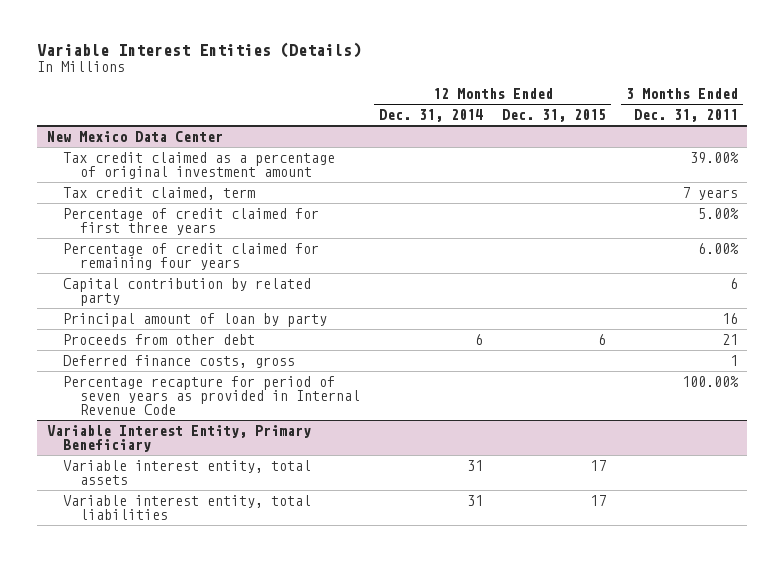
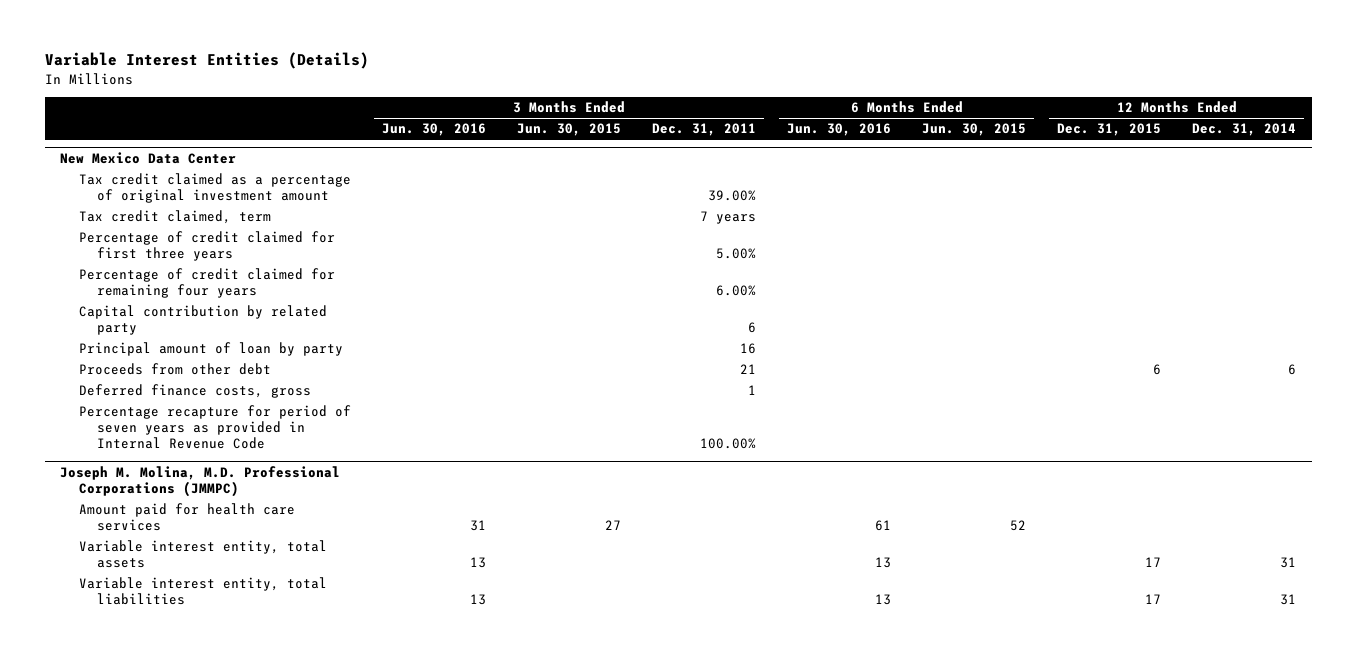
- | 12 Months Ended Dec. 31, 2014 | 12 Months Ended Dec. 31, 2015 | 3 Months Ended Dec. 31, 2011
+ | 3 Months Ended Jun. 30, 2016 | 3 Months Ended Jun. 30, 2015 | 3 Months Ended Dec. 31, 2011 | 6 Months Ended Jun. 30, 2016 | 6 Months Ended Jun. 30, 2015 | 12 Months Ended Dec. 31, 2015 | 12 Months Ended Dec. 31, 2014
- Variable Interest Entity, Primary Beneficiary
+ Joseph M. Molina, M.D. Professional Corporations (JMMPC)
+ Amount paid for health care services | 31 | 27 | | 61 | 52 | |

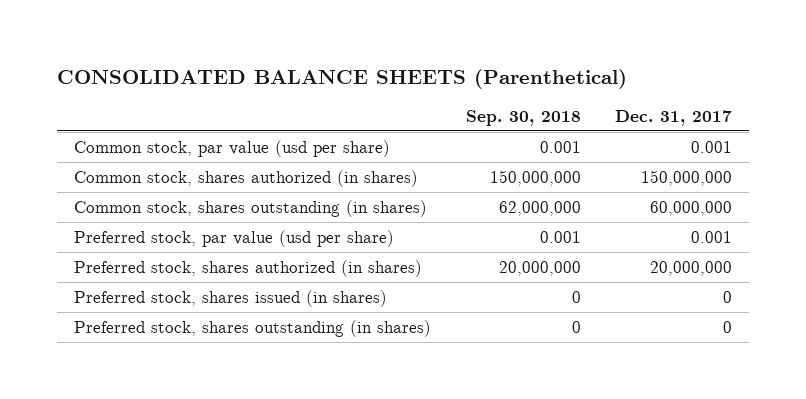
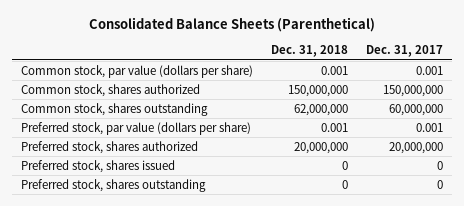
- CONSOLIDATED BALANCE SHEETS (Parenthetical)
+ Consolidated Balance Sheets (Parenthetical)
- | Sep. 30, 2018 | Dec. 31, 2017
+ | Dec. 31, 2018 | Dec. 31, 2017
- Common stock, par value (usd per share) | 0.001 | 0.001
- Common stock, shares authorized (in shares) | 150,000,000 | 150,000,000
- Common stock, shares outstanding (in shares) | 62,000,000 | 60,000,000
- Preferred stock, par value (usd per share) | 0.001 | 0.001
- Preferred stock, shares authorized (in shares) | 20,000,000 | 20,000,000
- Preferred stock, shares issued (in shares) | 0 | 0
- Preferred stock, shares outstanding (in shares) | 0 | 0
+ Common stock, par value (dollars per share) | 0.001 | 0.001
+ Common stock, shares authorized | 150,000,000 | 150,000,000
+ Common stock, shares outstanding | 62,000,000 | 60,000,000
+ Preferred stock, par value (dollars per share) | 0.001 | 0.001
+ Preferred stock, shares authorized | 20,000,000 | 20,000,000
+ Preferred stock, shares issued | 0 | 0
+ Preferred stock, shares outstanding | 0 | 0

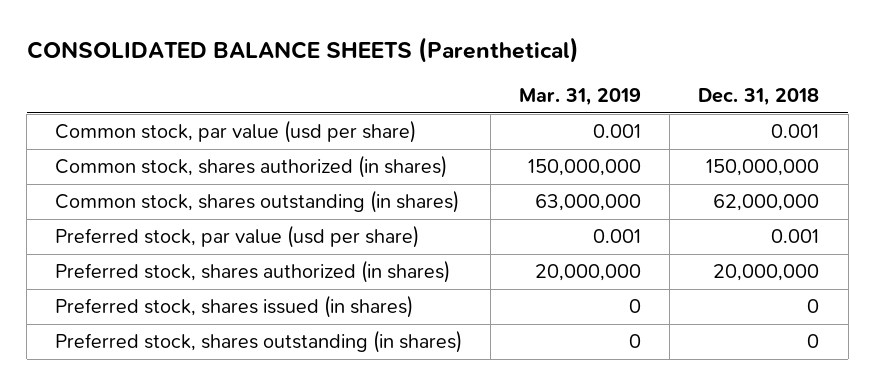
- Consolidated Balance Sheets (Parenthetical)
+ CONSOLIDATED BALANCE SHEETS (Parenthetical)
- | Dec. 31, 2018 | Dec. 31, 2017
+ | Mar. 31, 2019 | Dec. 31, 2018
- Common stock, par value (dollars per share) | 0.001 | 0.001
- Common stock, shares authorized | 150,000,000 | 150,000,000
- Common stock, shares outstanding | 62,000,000 | 60,000,000
- Preferred stock, par value (dollars per share) | 0.001 | 0.001
- Preferred stock, shares authorized | 20,000,000 | 20,000,000
- Preferred stock, shares issued | 0 | 0
- Preferred stock, shares outstanding | 0 | 0
+ Common stock, par value (usd per share) | 0.001 | 0.001
+ Common stock, shares authorized (in shares) | 150,000,000 | 150,000,000
+ Common stock, shares outstanding (in shares) | 63,000,000 | 62,000,000
+ Preferred stock, par value (usd per share) | 0.001 | 0.001
+ Preferred stock, shares authorized (in shares) | 20,000,000 | 20,000,000
+ Preferred stock, shares issued (in shares) | 0 | 0
+ Preferred stock, shares outstanding (in shares) | 0 | 0

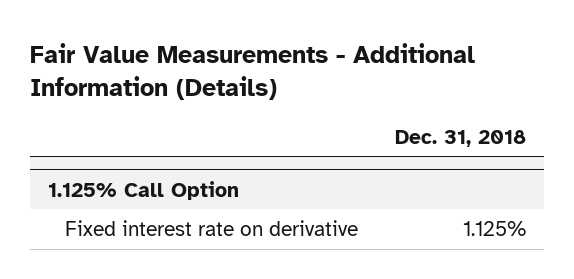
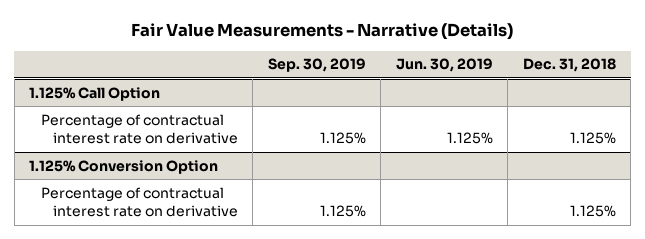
- Fair Value Measurements - Additional Information (Details)
+ Fair Value Measurements - Narrative (Details)
- | Dec. 31, 2018
+ | Sep. 30, 2019 | Jun. 30, 2019 | Dec. 31, 2018
@ 1.125% Call Option
- Fixed interest rate on derivative | 1.125%
+ Percentage of contractual interest rate on derivative | 1.125% | 1.125% | 1.125%
+ 1.125% Conversion Option
+ Percentage of contractual interest rate on derivative | 1.125% | | 1.125%

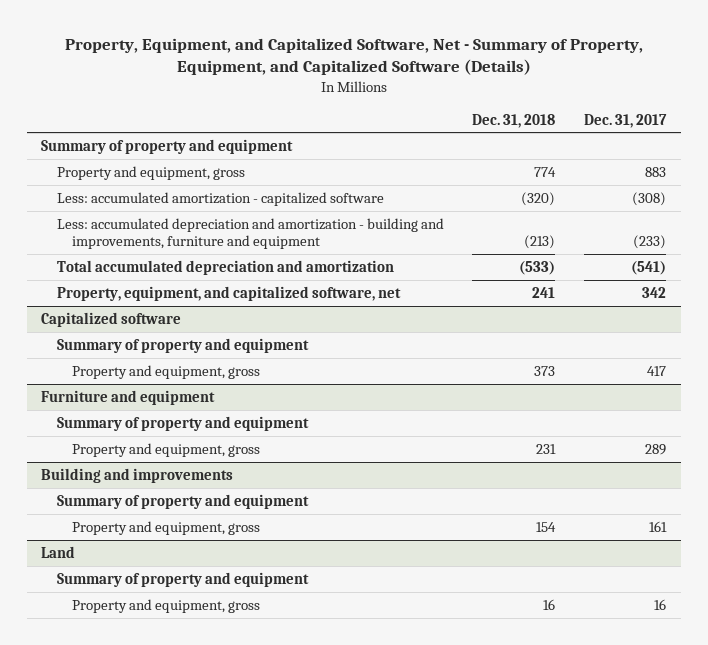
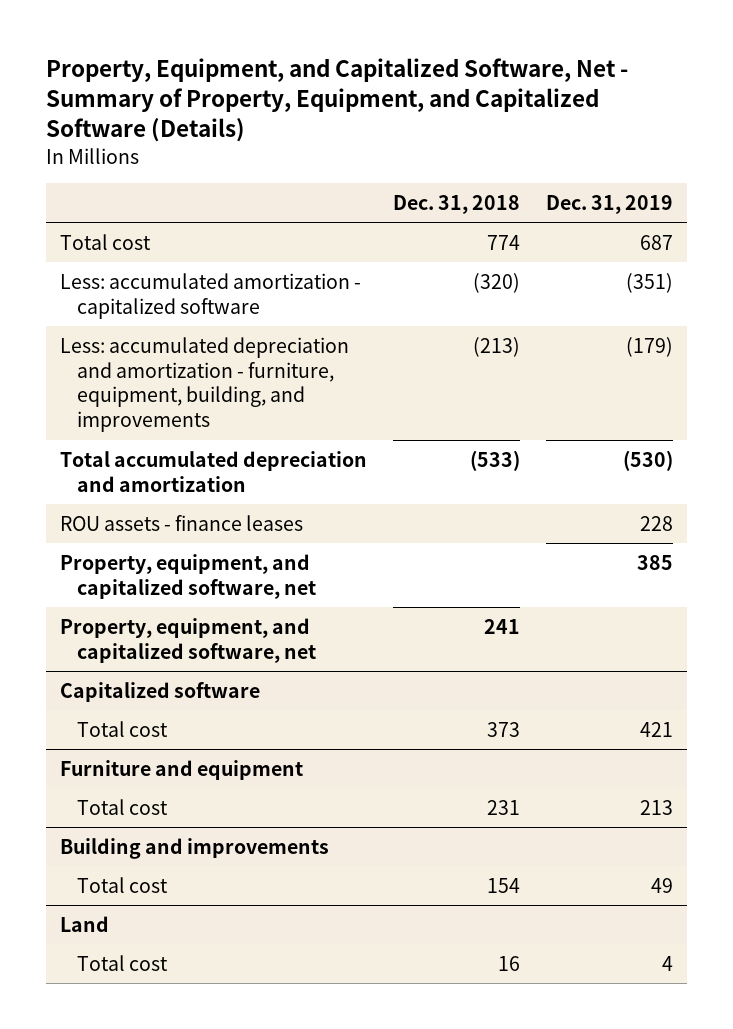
- | Dec. 31, 2018 | Dec. 31, 2017
+ | Dec. 31, 2018 | Dec. 31, 2019
- Summary of property and equipment
- Property and equipment, gross | 774 | 883
+ Total cost | 774 | 687
- Less: accumulated depreciation and amortization - building and improvements, furniture and equipment | (213) | (233)
+ Less: accumulated depreciation and amortization - furniture, equipment, building, and improvements | (213) | (179)
+ ROU assets - finance leases | | 228
+ Property, equipment, and capitalized software, net | | 385
@ Capitalized software
- Summary of property and equipment
- Property and equipment, gross | 373 | 417
+ Total cost | 373 | 421
@ Furniture and equipment
- Summary of property and equipment
- Property and equipment, gross | 231 | 289
+ Total cost | 231 | 213
@ Building and improvements
- Summary of property and equipment
- Property and equipment, gross | 154 | 161
+ Total cost | 154 | 49
@ Land
- Summary of property and equipment
- Property and equipment, gross | 16 | 16
+ Total cost | 16 | 4

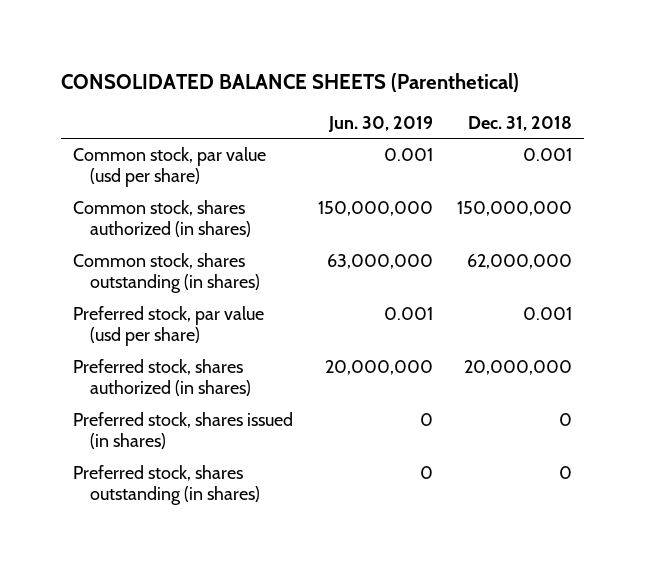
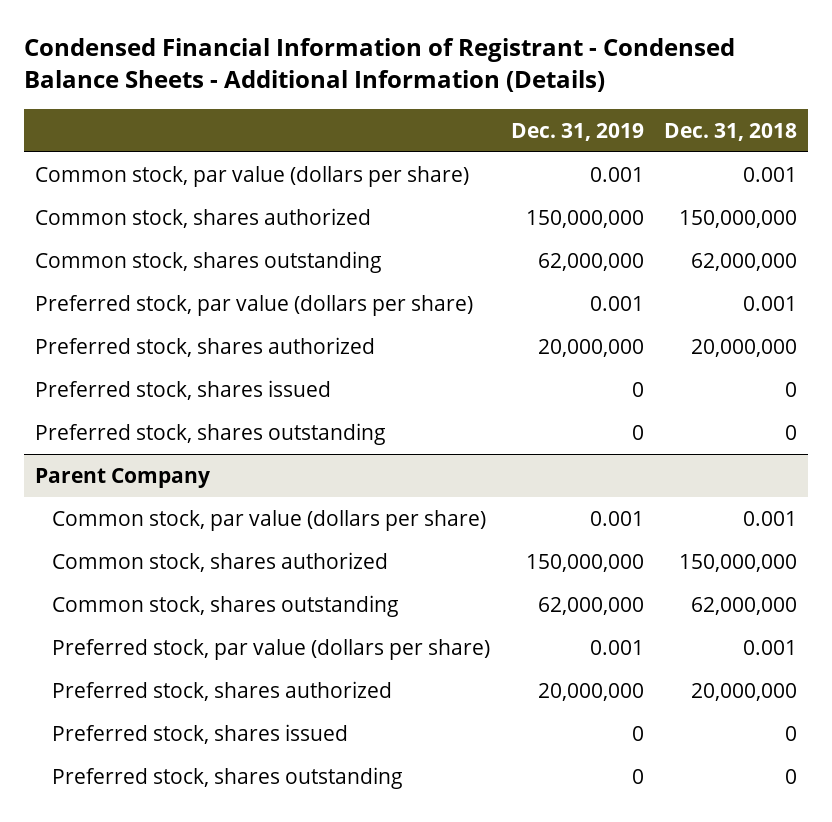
- CONSOLIDATED BALANCE SHEETS (Parenthetical)
+ Condensed Financial Information of Registrant - Condensed Balance Sheets - Additional Information (Details)
- | Jun. 30, 2019 | Dec. 31, 2018
+ | Dec. 31, 2019 | Dec. 31, 2018
- Common stock, par value (usd per share) | 0.001 | 0.001
- Common stock, shares authorized (in shares) | 150,000,000 | 150,000,000
- Common stock, shares outstanding (in shares) | 63,000,000 | 62,000,000
- Preferred stock, par value (usd per share) | 0.001 | 0.001
- Preferred stock, shares authorized (in shares) | 20,000,000 | 20,000,000
- Preferred stock, shares issued (in shares) | 0 | 0
- Preferred stock, shares outstanding (in shares) | 0 | 0
+ Common stock, par value (dollars per share) | 0.001 | 0.001
+ Common stock, shares authorized | 150,000,000 | 150,000,000
+ Common stock, shares outstanding | 62,000,000 | 62,000,000
+ Preferred stock, par value (dollars per share) | 0.001 | 0.001
+ Preferred stock, shares authorized | 20,000,000 | 20,000,000
+ Preferred stock, shares issued | 0 | 0
+ Preferred stock, shares outstanding | 0 | 0
+ Parent Company
+ Common stock, par value (dollars per share) | 0.001 | 0.001
+ Common stock, shares authorized | 150,000,000 | 150,000,000
+ Common stock, shares outstanding | 62,000,000 | 62,000,000
+ Preferred stock, par value (dollars per share) | 0.001 | 0.001
+ Preferred stock, shares authorized | 20,000,000 | 20,000,000
+ Preferred stock, shares issued | 0 | 0
+ Preferred stock, shares outstanding | 0 | 0

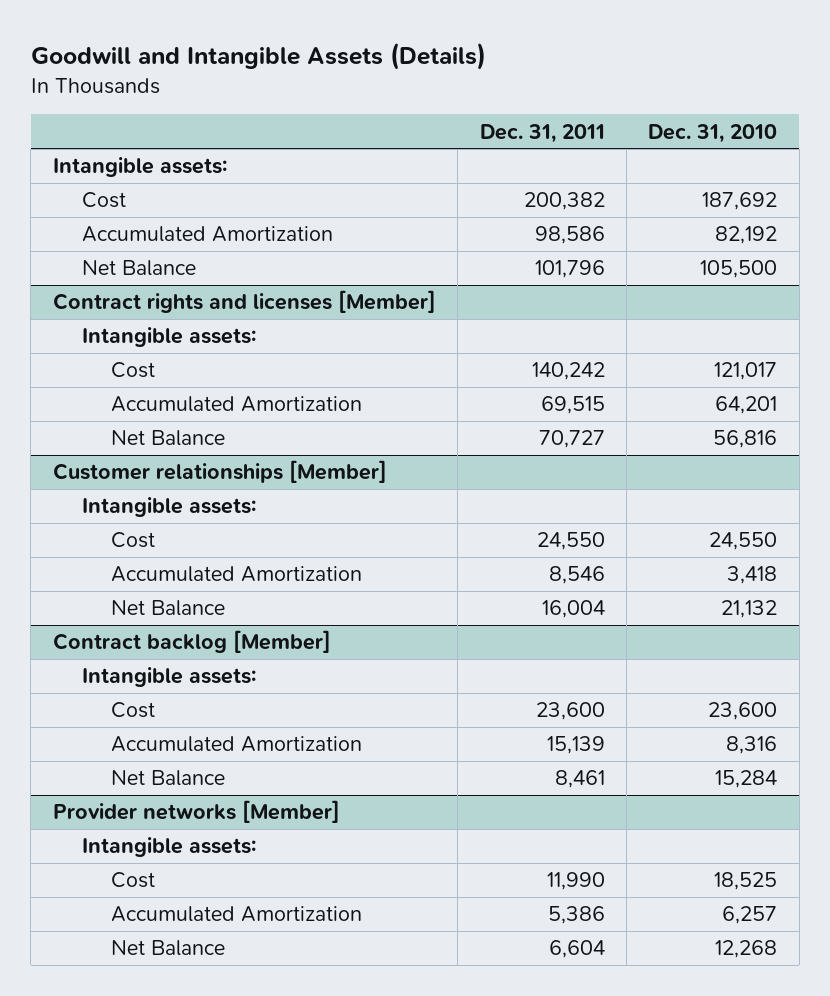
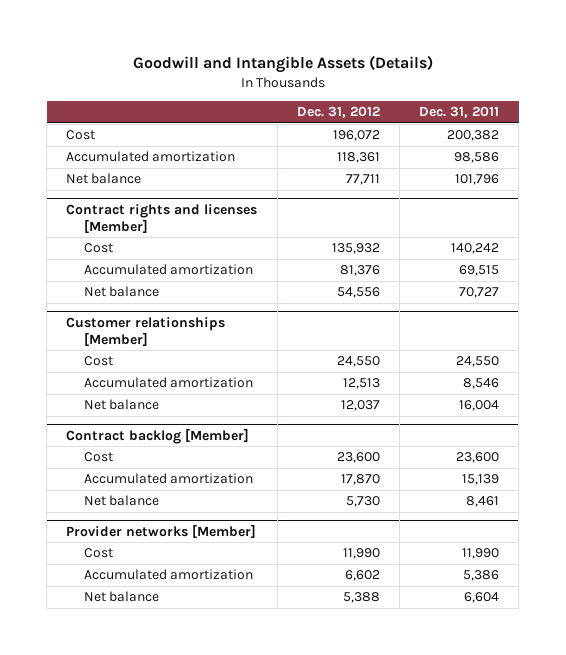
- | Dec. 31, 2011 | Dec. 31, 2010
+ | Dec. 31, 2012 | Dec. 31, 2011
- Intangible assets:
- Accumulated Amortization | 98,586 | 82,192
- Net Balance | 101,796 | 105,500
+ Accumulated amortization | 118,361 | 98,586
+ Net balance | 77,711 | 101,796
@ Contract rights and licenses [Member]
- Intangible assets:
- Accumulated Amortization | 69,515 | 64,201
- Net Balance | 70,727 | 56,816
+ Accumulated amortization | 81,376 | 69,515
+ Net balance | 54,556 | 70,727
@ Customer relationships [Member]
- Intangible assets:
- Accumulated Amortization | 8,546 | 3,418
- Net Balance | 16,004 | 21,132
+ Accumulated amortization | 12,513 | 8,546
+ Net balance | 12,037 | 16,004
@ Contract backlog [Member]
- Intangible assets:
- Accumulated Amortization | 15,139 | 8,316
- Net Balance | 8,461 | 15,284
+ Accumulated amortization | 17,870 | 15,139
+ Net balance | 5,730 | 8,461
@ Provider networks [Member]
- Intangible assets:
- Accumulated Amortization | 5,386 | 6,257
- Net Balance | 6,604 | 12,268
+ Accumulated amortization | 6,602 | 5,386
+ Net balance | 5,388 | 6,604

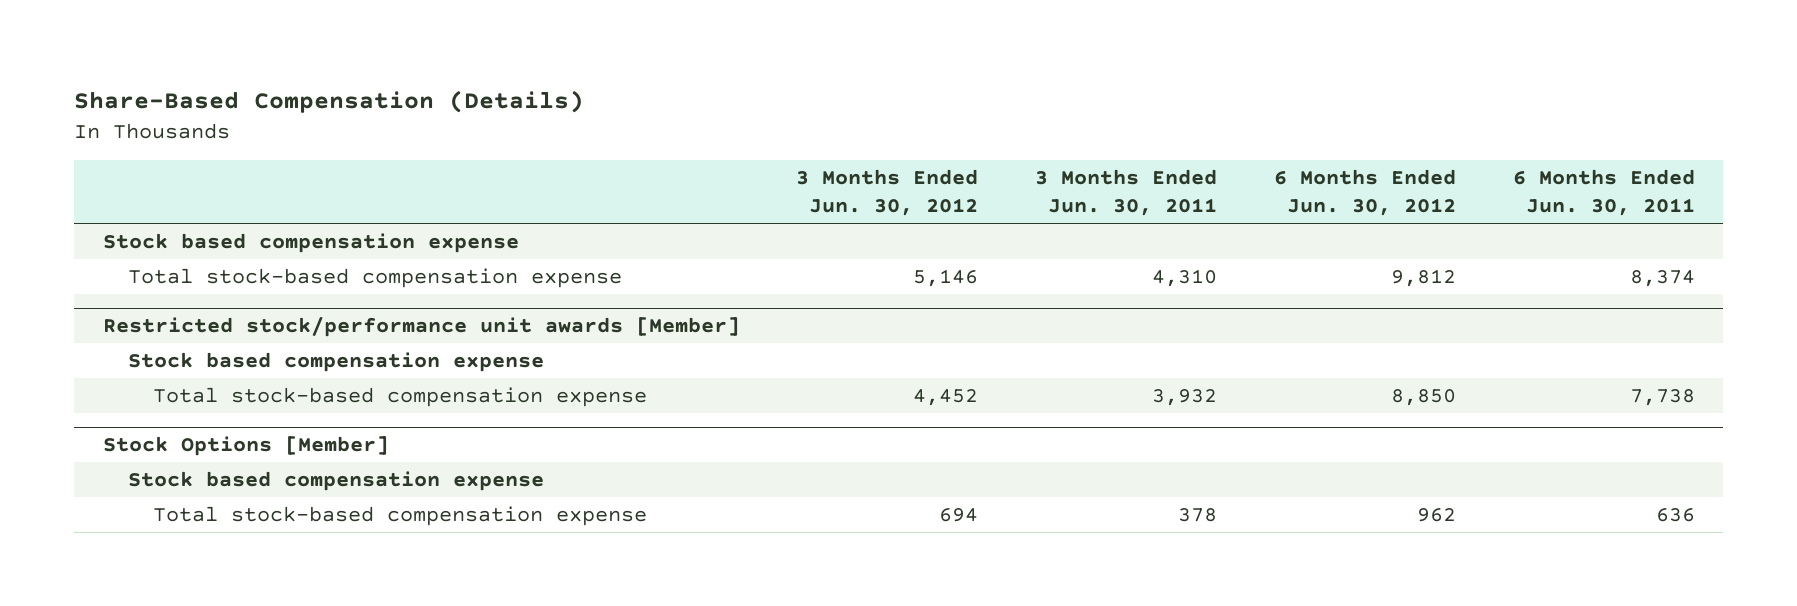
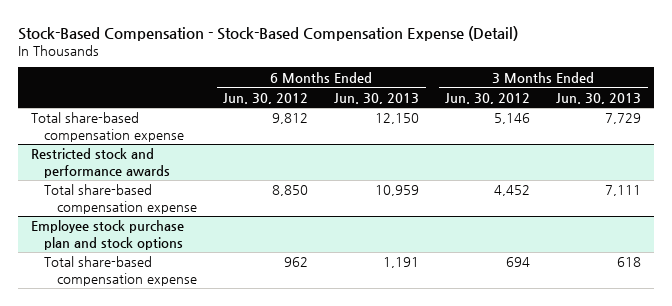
- Share-Based Compensation (Details)
+ Stock-Based Compensation - Stock-Based Compensation Expense (Detail)
- | 3 Months Ended Jun. 30, 2012 | 3 Months Ended Jun. 30, 2011 | 6 Months Ended Jun. 30, 2012 | 6 Months Ended Jun. 30, 2011
+ | 6 Months Ended Jun. 30, 2012 | 6 Months Ended Jun. 30, 2013 | 3 Months Ended Jun. 30, 2012 | 3 Months Ended Jun. 30, 2013
- Stock based compensation expense
- Total stock-based compensation expense | 5,146 | 4,310 | 9,812 | 8,374
- Restricted stock/performance unit awards [Member]
- Stock based compensation expense
- Total stock-based compensation expense | 4,452 | 3,932 | 8,850 | 7,738
- Stock Options [Member]
- Stock based compensation expense
- Total stock-based compensation expense | 694 | 378 | 962 | 636
+ Total share-based compensation expense | 9,812 | 12,150 | 5,146 | 7,729
+ Restricted stock and performance awards
+ Total share-based compensation expense | 8,850 | 10,959 | 4,452 | 7,111
+ Employee stock purchase plan and stock options
+ Total share-based compensation expense | 962 | 1,191 | 694 | 618

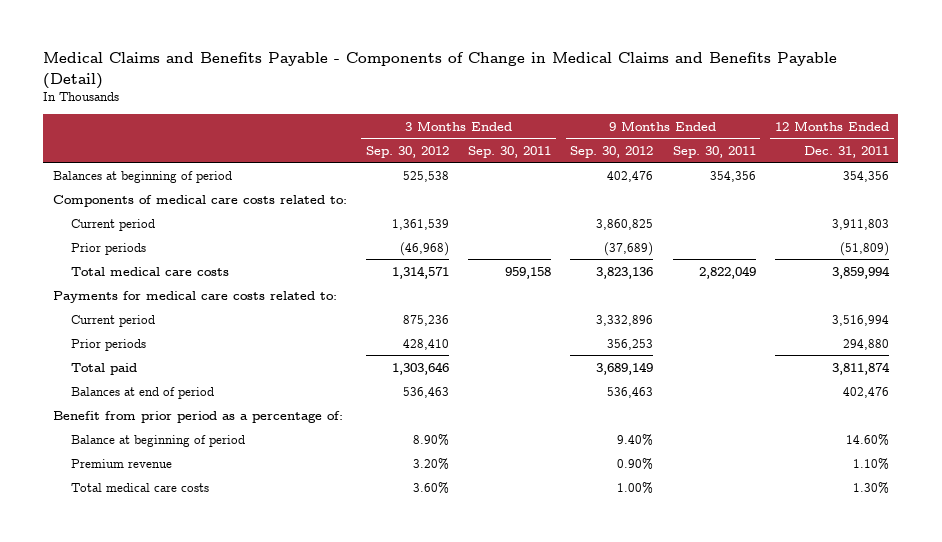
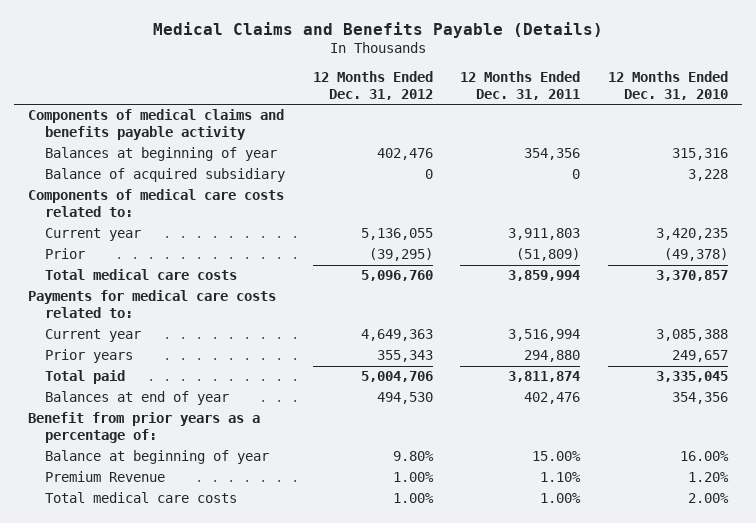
- Medical Claims and Benefits Payable - Components of Change in Medical Claims and Benefits Payable (Detail)
+ Medical Claims and Benefits Payable (Details)
- | 3 Months Ended Sep. 30, 2012 | 3 Months Ended Sep. 30, 2011 | 9 Months Ended Sep. 30, 2012 | 9 Months Ended Sep. 30, 2011 | 12 Months Ended Dec. 31, 2011
+ | 12 Months Ended Dec. 31, 2012 | 12 Months Ended Dec. 31, 2011 | 12 Months Ended Dec. 31, 2010
- Balances at beginning of period | 525,538 | | 402,476 | 354,356 | 354,356
+ Components of medical claims and benefits payable activity
+ Balances at beginning of year | 402,476 | 354,356 | 315,316
+ Balance of acquired subsidiary | 0 | 0 | 3,228
- Current period | 1,361,539 | | 3,860,825 | | 3,911,803
- Prior periods | (46,968) | | (37,689) | | (51,809)
+ Current year | 5,136,055 | 3,911,803 | 3,420,235
+ Prior | (39,295) | (51,809) | (49,378)
- Current period | 875,236 | | 3,332,896 | | 3,516,994
- Prior periods | 428,410 | | 356,253 | | 294,880
+ Current year | 4,649,363 | 3,516,994 | 3,085,388
+ Prior years | 355,343 | 294,880 | 249,657
- Balances at end of period | 536,463 | | 536,463 | | 402,476
- Benefit from prior period as a percentage of:
- Balance at beginning of period | 8.90% | | 9.40% | | 14.60%
- Premium revenue | 3.20% | | 0.90% | | 1.10%
- Total medical care costs | 3.60% | | 1.00% | | 1.30%
+ Balances at end of year | 494,530 | 402,476 | 354,356
+ Benefit from prior years as a percentage of:
+ Balance at beginning of year | 9.80% | 15.00% | 16.00%
+ Premium Revenue | 1.00% | 1.10% | 1.20%
+ Total medical care costs | 1.00% | 1.00% | 2.00%

